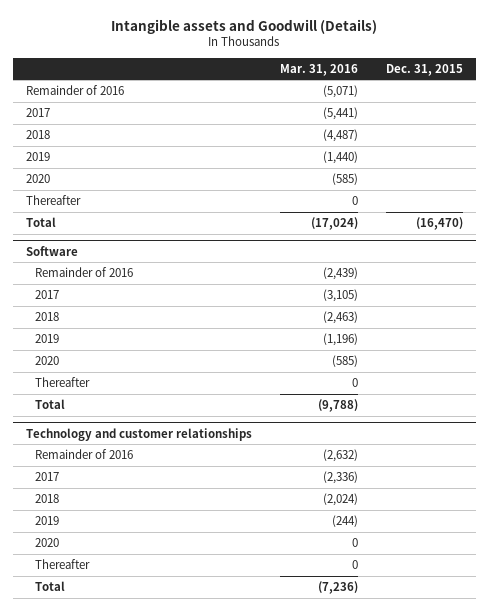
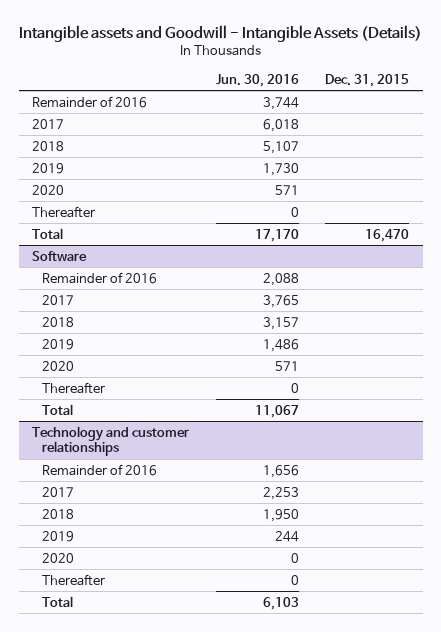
- Intangible assets and Goodwill (Details)
+ Intangible assets and Goodwill - Intangible Assets (Details)
- | Mar. 31, 2016 | Dec. 31, 2015
+ | Jun. 30, 2016 | Dec. 31, 2015
- Total | (17,024) | (16,470)
+ Total | 17,170 | 16,470

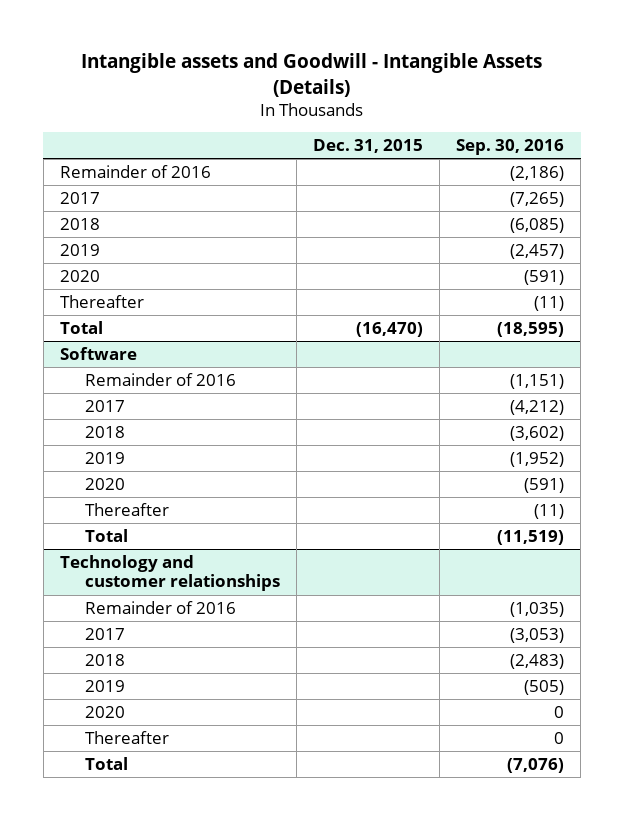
- | Jun. 30, 2016 | Dec. 31, 2015
+ | Dec. 31, 2015 | Sep. 30, 2016
- Total | 17,170 | 16,470
+ Total | (16,470) | (18,595)

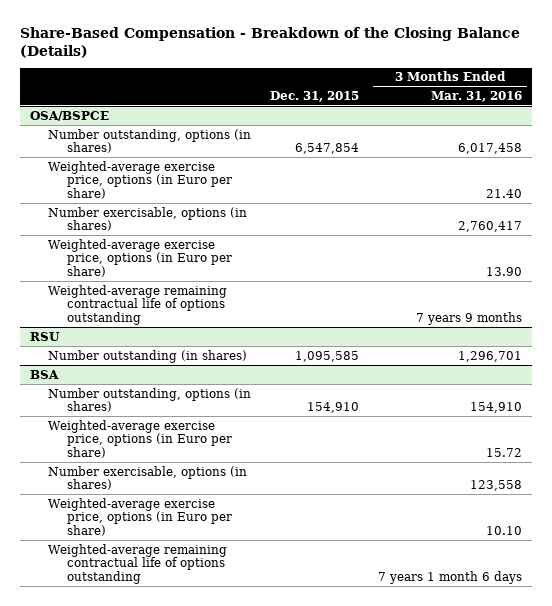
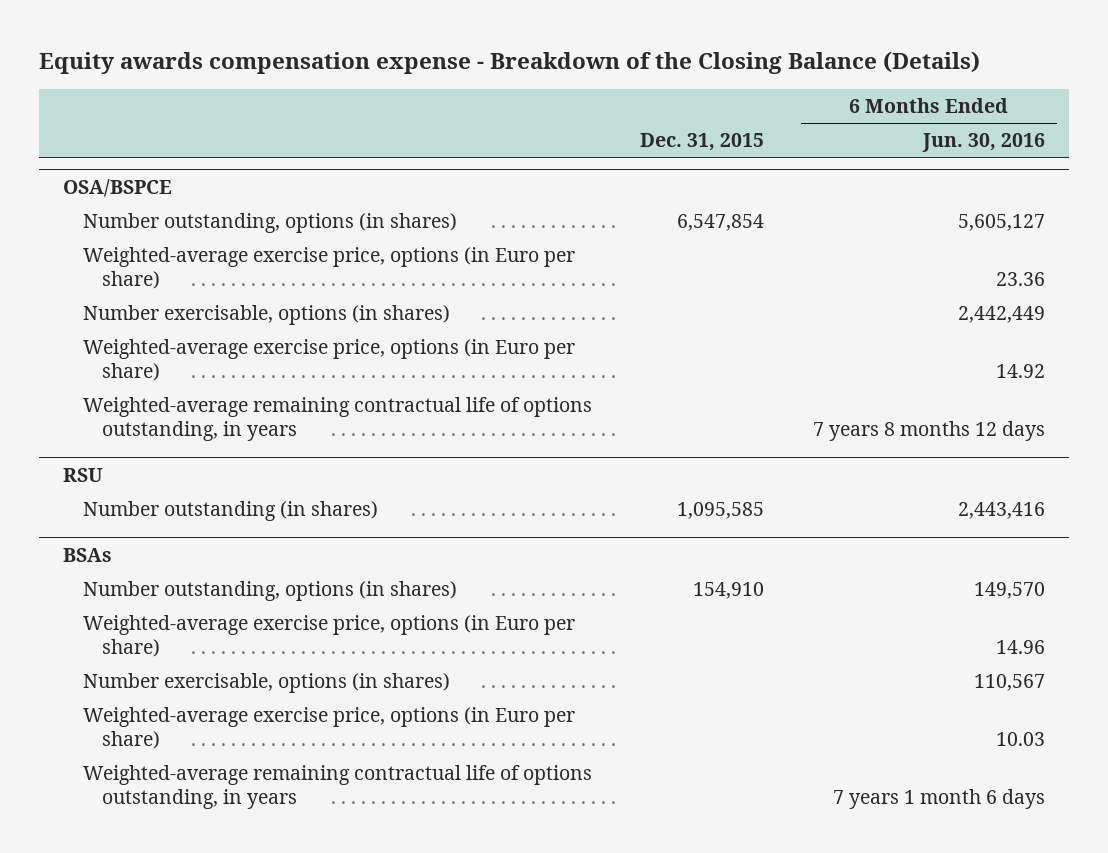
- Share-Based Compensation - Breakdown of the Closing Balance (Details)
+ Equity awards compensation expense - Breakdown of the Closing Balance (Details)
- | Dec. 31, 2015 | 3 Months Ended Mar. 31, 2016
+ | Dec. 31, 2015 | 6 Months Ended Jun. 30, 2016
@ OSA/BSPCE
- Weighted-average remaining contractual life of options outstanding | | 7 years 9 months
+ Weighted-average remaining contractual life of options outstanding, in years | | 7 years 8 months 12 days
- BSA
+ BSAs
- Weighted-average remaining contractual life of options outstanding | | 7 years 1 month 6 days
+ Weighted-average remaining contractual life of options outstanding, in years | | 7 years 1 month 6 days

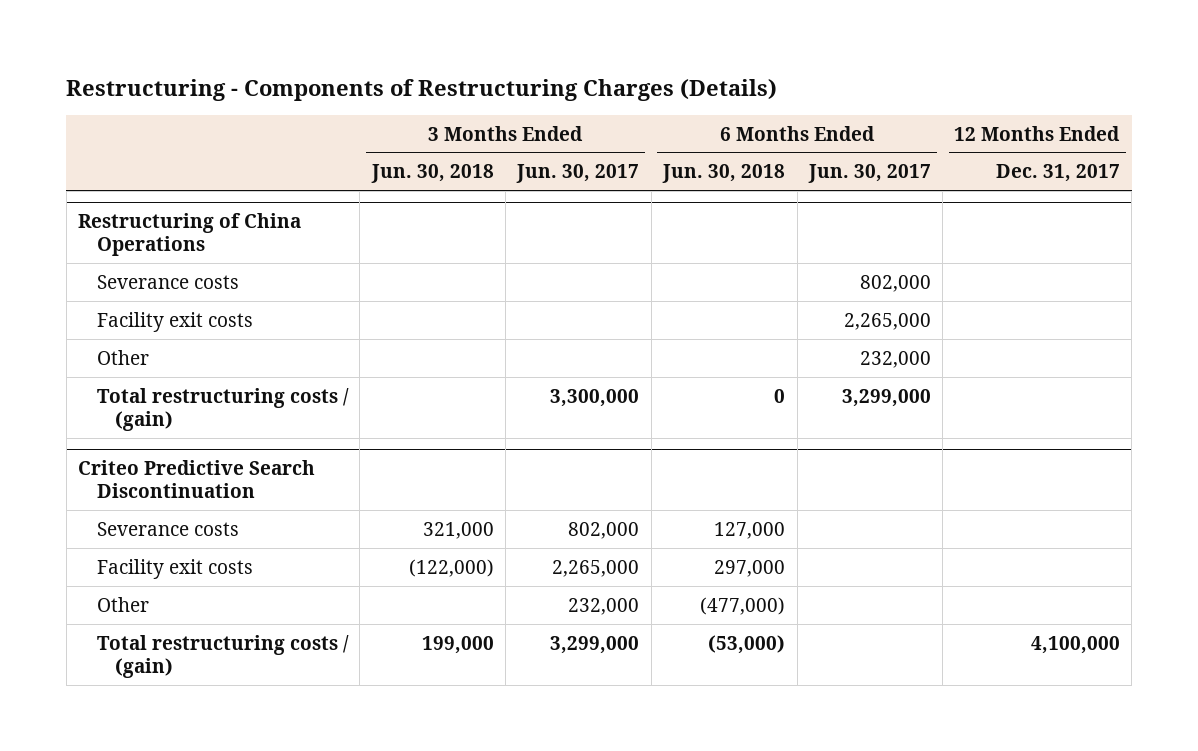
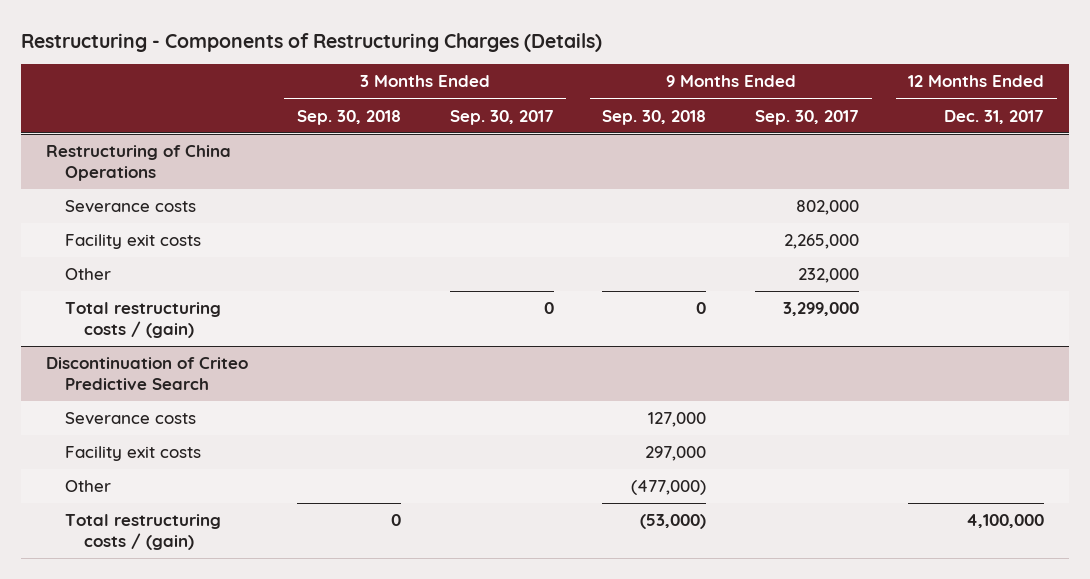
- | 3 Months Ended Jun. 30, 2018 | 3 Months Ended Jun. 30, 2017 | 6 Months Ended Jun. 30, 2018 | 6 Months Ended Jun. 30, 2017 | 12 Months Ended Dec. 31, 2017
+ | 3 Months Ended Sep. 30, 2018 | 3 Months Ended Sep. 30, 2017 | 9 Months Ended Sep. 30, 2018 | 9 Months Ended Sep. 30, 2017 | 12 Months Ended Dec. 31, 2017
- Criteo Predictive Search Discontinuation
+ Discontinuation of Criteo Predictive Search

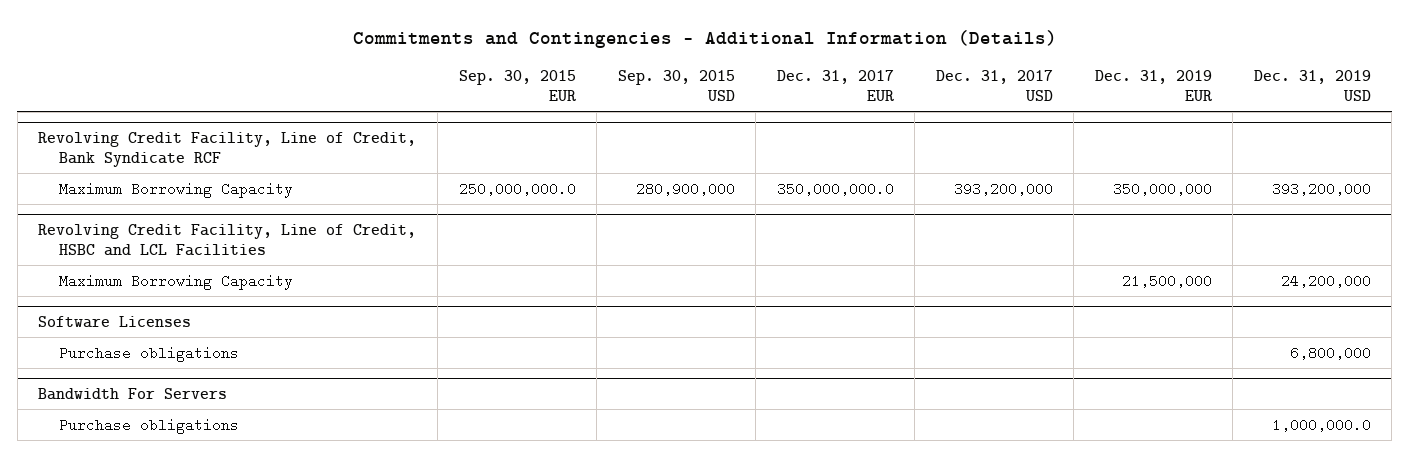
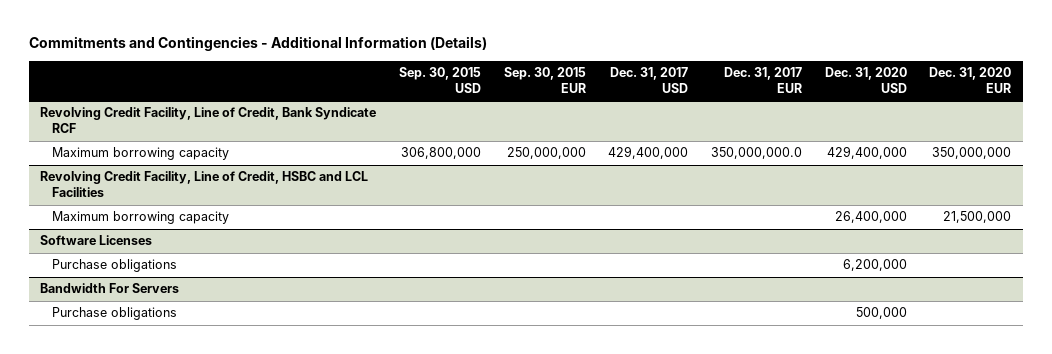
- | Sep. 30, 2015 EUR | Sep. 30, 2015 USD | Dec. 31, 2017 EUR | Dec. 31, 2017 USD | Dec. 31, 2019 EUR | Dec. 31, 2019 USD
+ | Sep. 30, 2015 USD | Sep. 30, 2015 EUR | Dec. 31, 2017 USD | Dec. 31, 2017 EUR | Dec. 31, 2020 USD | Dec. 31, 2020 EUR
@ Revolving Credit Facility, Line of Credit, Bank Syndicate RCF
- Maximum Borrowing Capacity | 250,000,000.0 | 280,900,000 | 350,000,000.0 | 393,200,000 | 350,000,000 | 393,200,000
+ Maximum borrowing capacity | 306,800,000 | 250,000,000 | 429,400,000 | 350,000,000.0 | 429,400,000 | 350,000,000
@ Revolving Credit Facility, Line of Credit, HSBC and LCL Facilities
- Maximum Borrowing Capacity | | | | | 21,500,000 | 24,200,000
+ Maximum borrowing capacity | | | | | 26,400,000 | 21,500,000

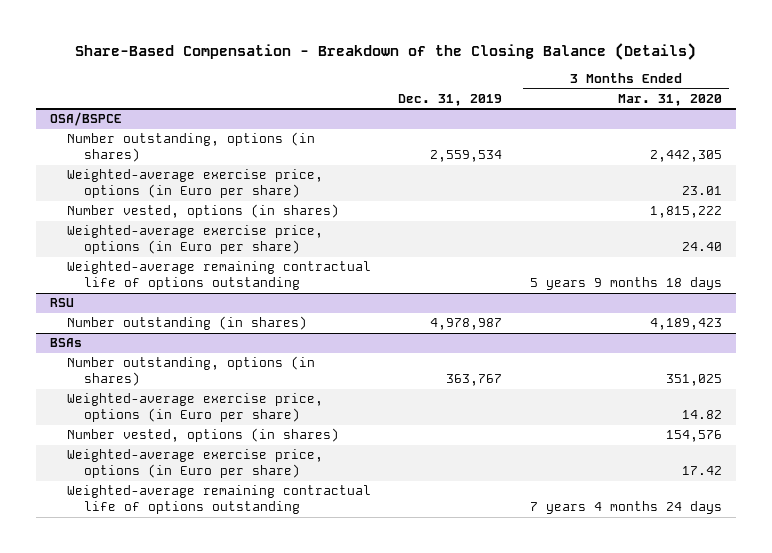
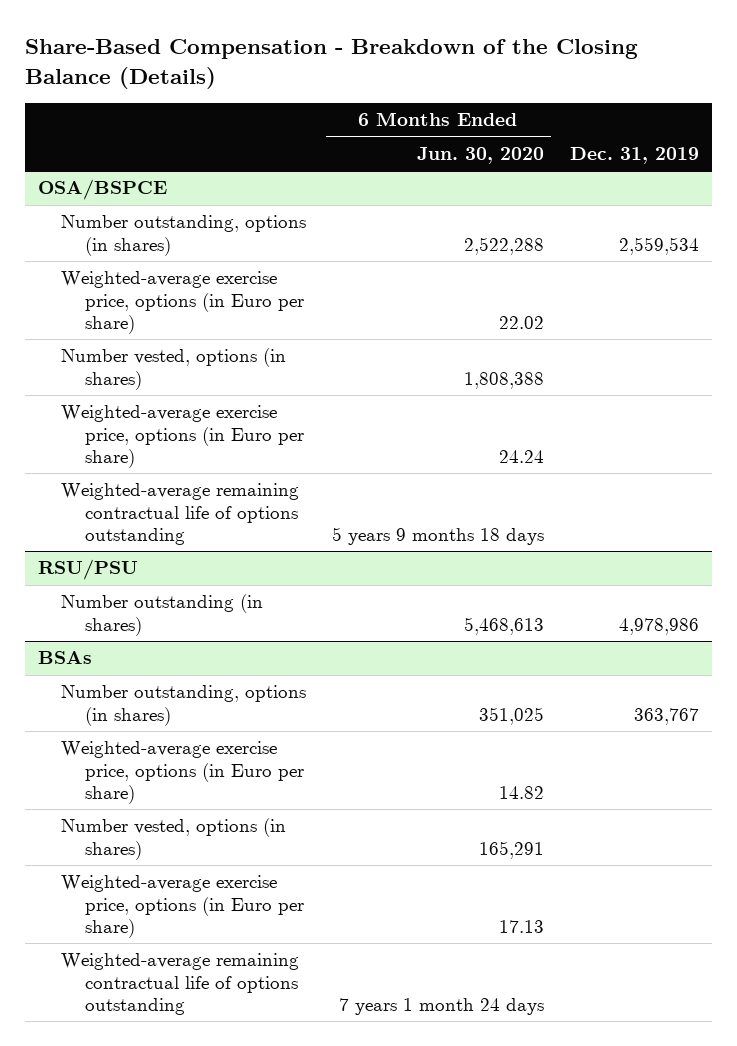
- | Dec. 31, 2019 | 3 Months Ended Mar. 31, 2020
+ | 6 Months Ended Jun. 30, 2020 | Dec. 31, 2019
- RSU
- Number outstanding (in shares) | 4,978,987 | 4,189,423
+ RSU/PSU
+ Number outstanding (in shares) | 5,468,613 | 4,978,986

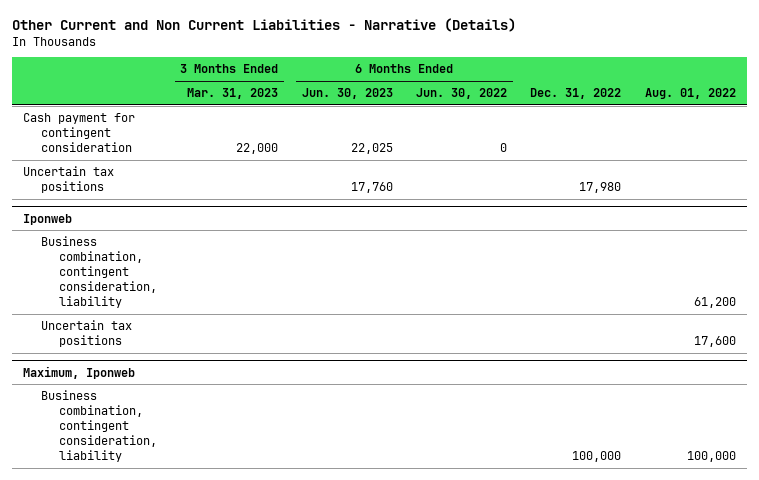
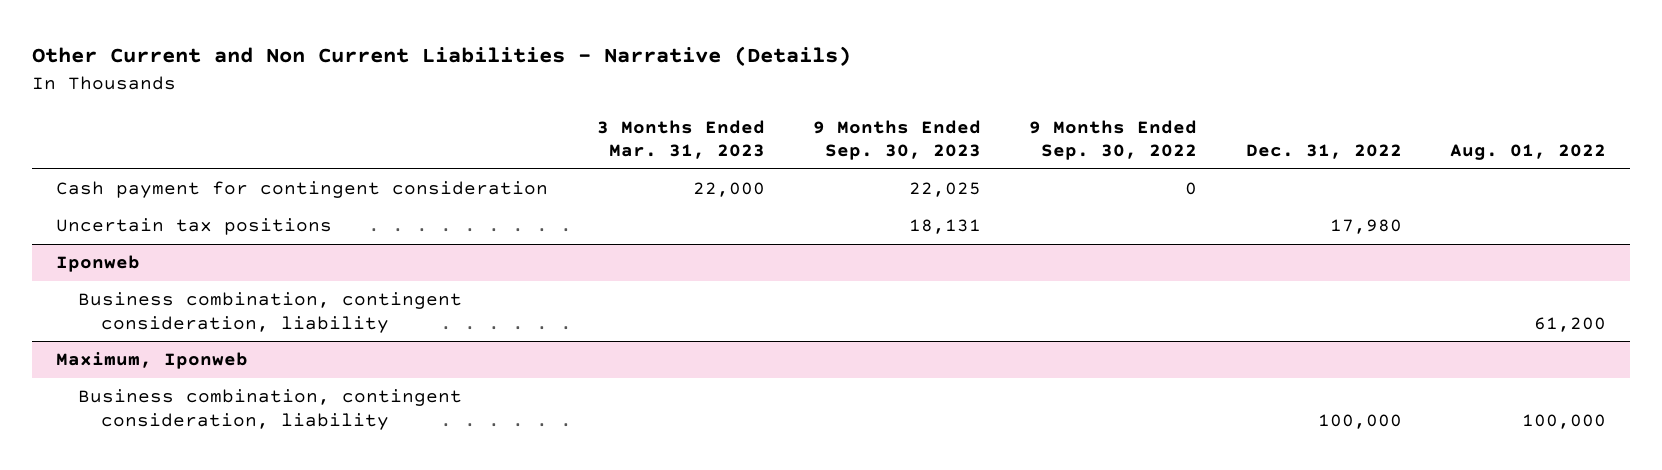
- | 3 Months Ended Mar. 31, 2023 | 6 Months Ended Jun. 30, 2023 | 6 Months Ended Jun. 30, 2022 | Dec. 31, 2022 | Aug. 01, 2022
+ | 3 Months Ended Mar. 31, 2023 | 9 Months Ended Sep. 30, 2023 | 9 Months Ended Sep. 30, 2022 | Dec. 31, 2022 | Aug. 01, 2022
@ Iponweb
- Uncertain tax positions | | | | | 17,600

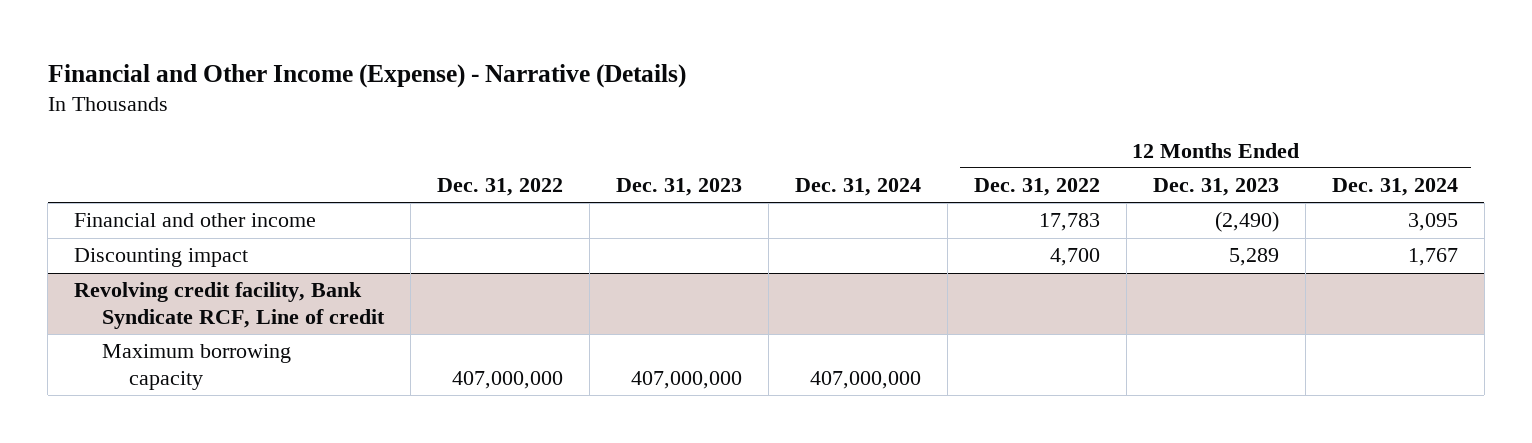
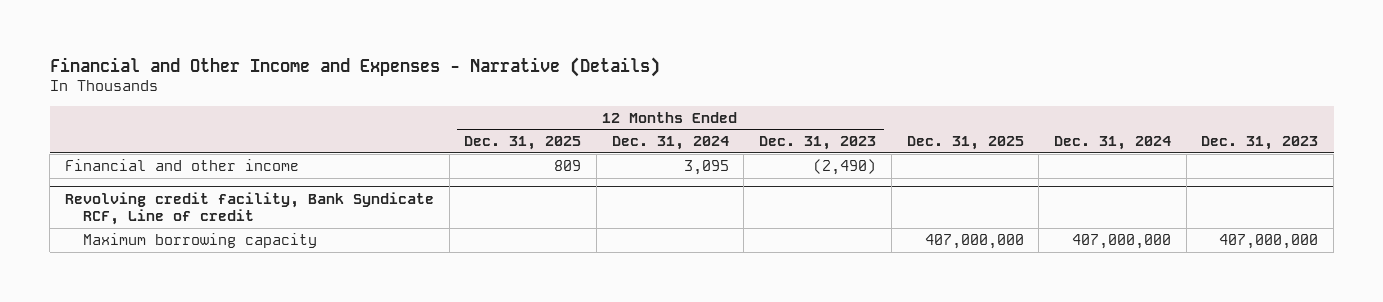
- Financial and Other Income (Expense) - Narrative (Details)
+ Financial and Other Income and Expenses - Narrative (Details)
- | Dec. 31, 2022 | Dec. 31, 2023 | Dec. 31, 2024 | 12 Months Ended Dec. 31, 2022 | 12 Months Ended Dec. 31, 2023 | 12 Months Ended Dec. 31, 2024
+ | 12 Months Ended Dec. 31, 2025 | 12 Months Ended Dec. 31, 2024 | 12 Months Ended Dec. 31, 2023 | Dec. 31, 2025 | Dec. 31, 2024 | Dec. 31, 2023
- Discounting impact | | | | 4,700 | 5,289 | 1,767

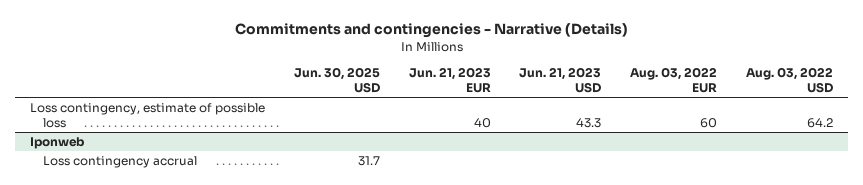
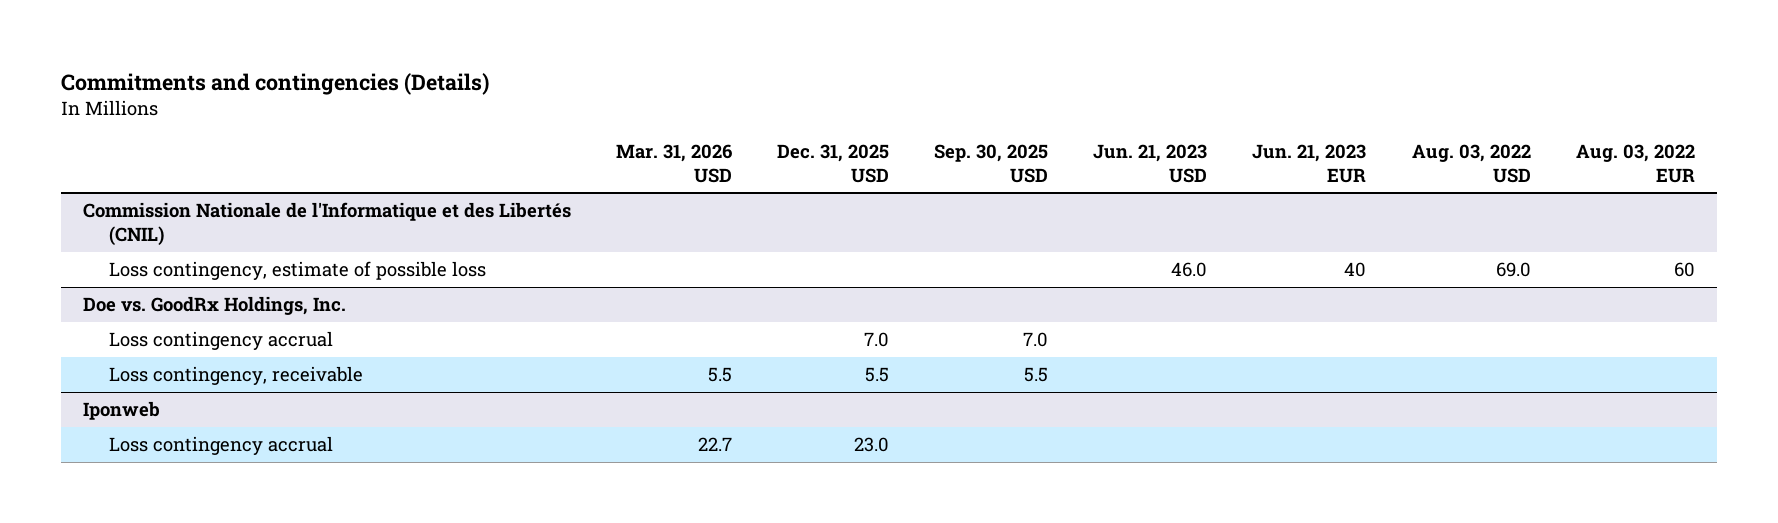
- Commitments and contingencies - Narrative (Details)
+ Commitments and contingencies (Details)
- | Jun. 30, 2025 USD | Jun. 21, 2023 EUR | Jun. 21, 2023 USD | Aug. 03, 2022 EUR | Aug. 03, 2022 USD
+ | Mar. 31, 2026 USD | Dec. 31, 2025 USD | Sep. 30, 2025 USD | Jun. 21, 2023 USD | Jun. 21, 2023 EUR | Aug. 03, 2022 USD | Aug. 03, 2022 EUR
- Loss contingency, estimate of possible loss | | 40 | 43.3 | 60 | 64.2
+ Commission Nationale de l'Informatique et des Libertés (CNIL)
+ Loss contingency, estimate of possible loss | | | | 46.0 | 40 | 69.0 | 60
+ Doe vs. GoodRx Holdings, Inc.
+ Loss contingency accrual | | 7.0 | 7.0 | | | |
+ Loss contingency, receivable | 5.5 | 5.5 | 5.5 | | | |

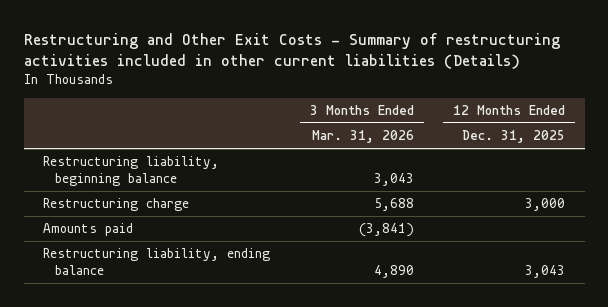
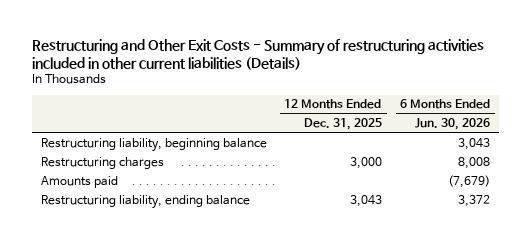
- | 3 Months Ended Mar. 31, 2026 | 12 Months Ended Dec. 31, 2025
+ | 12 Months Ended Dec. 31, 2025 | 6 Months Ended Jun. 30, 2026
- Restructuring charge | 5,688 | 3,000
+ Restructuring charges | 3,000 | 8,008

